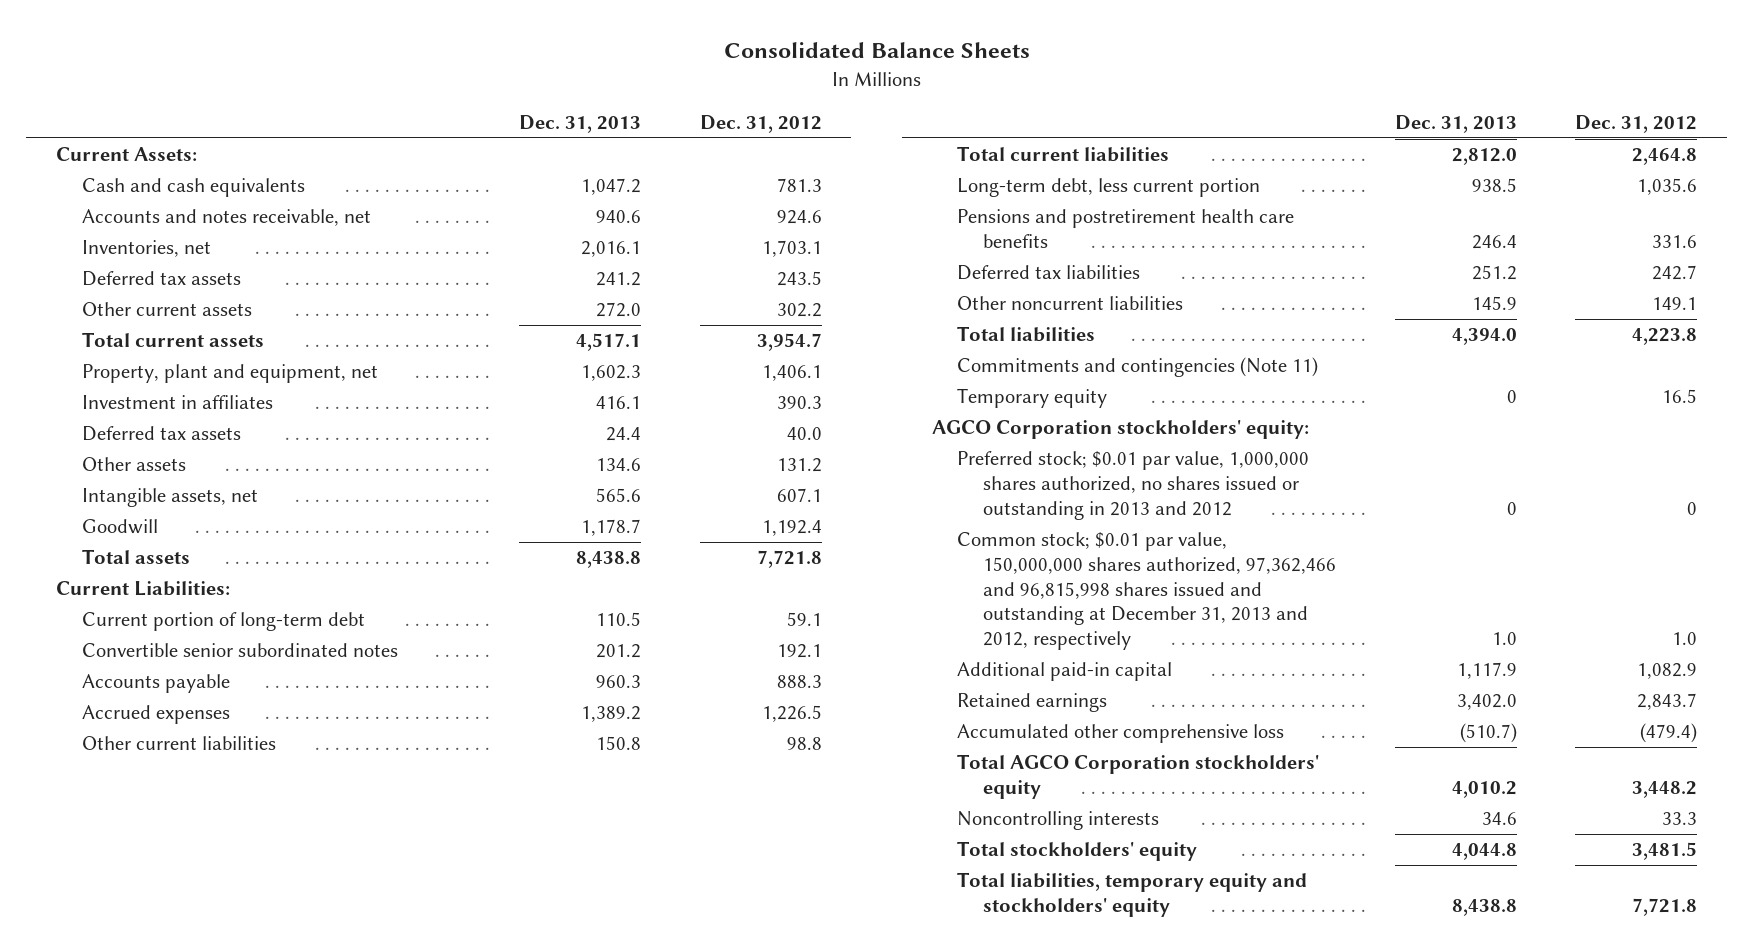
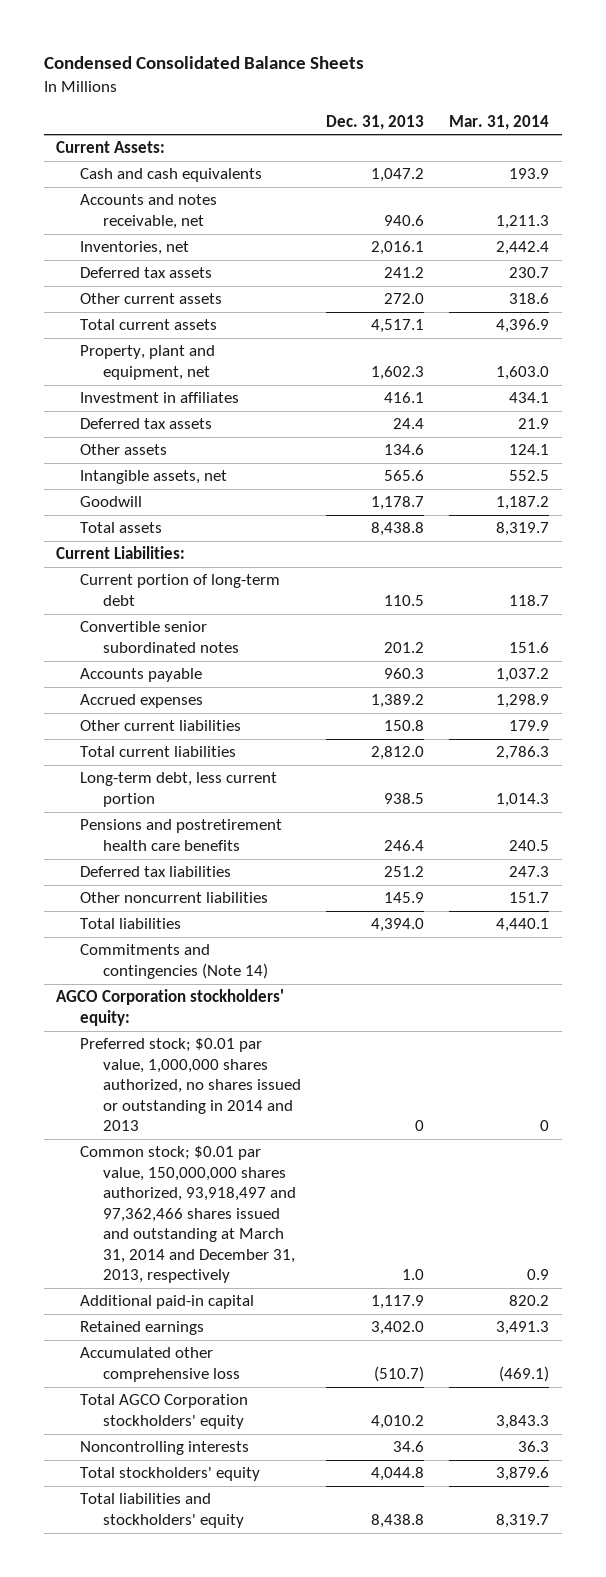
- Consolidated Balance Sheets
+ Condensed Consolidated Balance Sheets
- | Dec. 31, 2013 | Dec. 31, 2012
+ | Dec. 31, 2013 | Mar. 31, 2014
- Commitments and contingencies (Note 11)
- Temporary equity | 0 | 16.5
+ Commitments and contingencies (Note 14)
- Preferred stock; $0.01 par value, 1,000,000 shares authorized, no shares issued or outstanding in 2013 and 2012 | 0 | 0
- Common stock; $0.01 par value, 150,000,000 shares authorized, 97,362,466 and 96,815,998 shares issued and outstanding at December 31, 2013 and 2012, respectively | 1.0 | 1.0
+ Preferred stock; $0.01 par value, 1,000,000 shares authorized, no shares issued or outstanding in 2014 and 2013 | 0 | 0
+ Common stock; $0.01 par value, 150,000,000 shares authorized, 93,918,497 and 97,362,466 shares issued and outstanding at March 31, 2014 and December 31, 2013, respectively | 1.0 | 0.9
- Total liabilities, temporary equity and stockholders' equity | 8,438.8 | 7,721.8
+ Total liabilities and stockholders' equity | 8,438.8 | 8,319.7

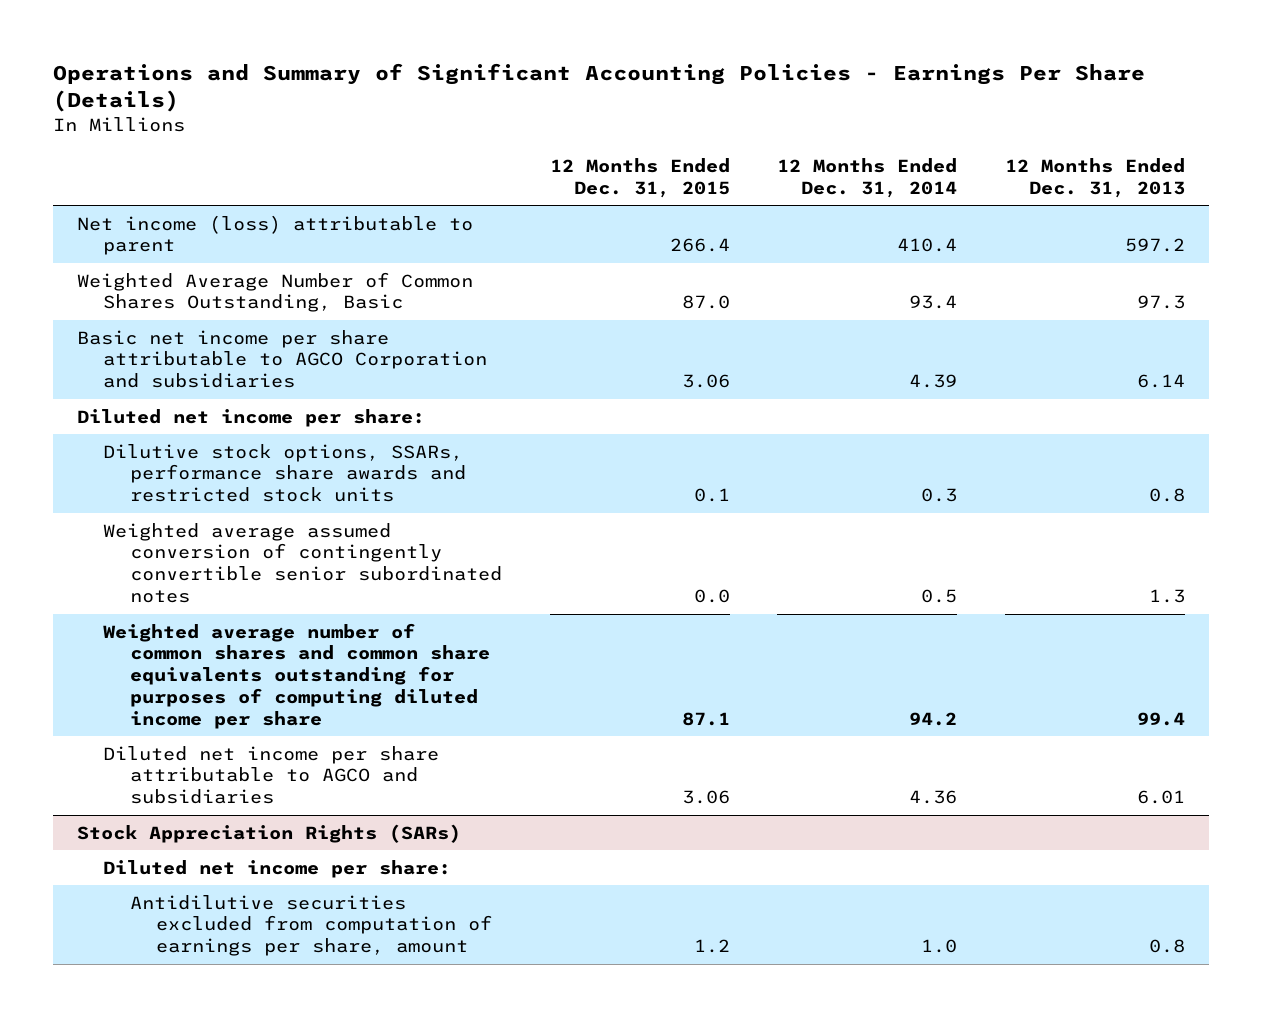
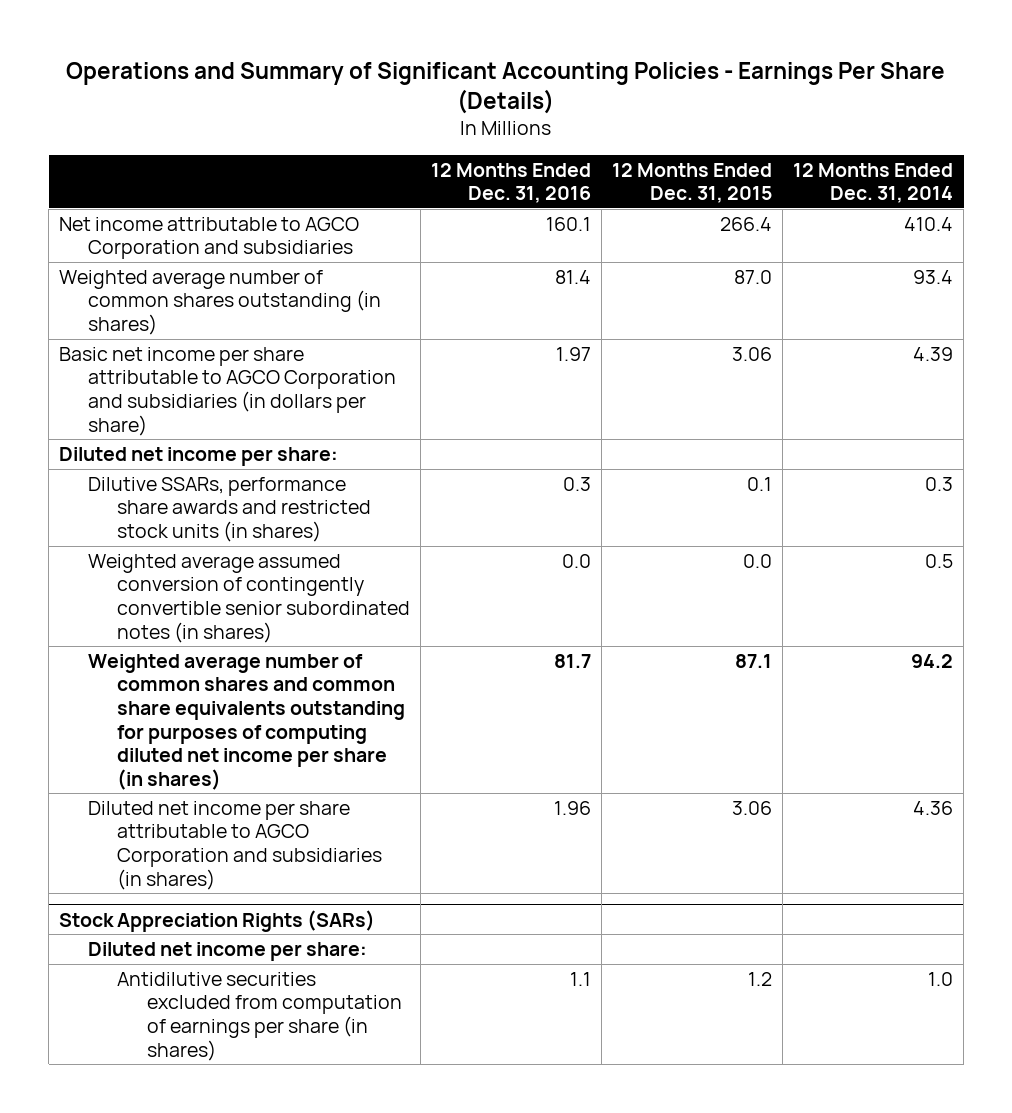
- | 12 Months Ended Dec. 31, 2015 | 12 Months Ended Dec. 31, 2014 | 12 Months Ended Dec. 31, 2013
+ | 12 Months Ended Dec. 31, 2016 | 12 Months Ended Dec. 31, 2015 | 12 Months Ended Dec. 31, 2014
- Net income (loss) attributable to parent | 266.4 | 410.4 | 597.2
- Weighted Average Number of Common Shares Outstanding, Basic | 87.0 | 93.4 | 97.3
- Basic net income per share attributable to AGCO Corporation and subsidiaries | 3.06 | 4.39 | 6.14
+ Net income attributable to AGCO Corporation and subsidiaries | 160.1 | 266.4 | 410.4
+ Weighted average number of common shares outstanding (in shares) | 81.4 | 87.0 | 93.4
+ Basic net income per share attributable to AGCO Corporation and subsidiaries (in dollars per share) | 1.97 | 3.06 | 4.39
- Dilutive stock options, SSARs, performance share awards and restricted stock units | 0.1 | 0.3 | 0.8
- Weighted average assumed conversion of contingently convertible senior subordinated notes | 0.0 | 0.5 | 1.3
- Weighted average number of common shares and common share equivalents outstanding for purposes of computing diluted income per share | 87.1 | 94.2 | 99.4
- Diluted net income per share attributable to AGCO and subsidiaries | 3.06 | 4.36 | 6.01
+ Dilutive SSARs, performance share awards and restricted stock units (in shares) | 0.3 | 0.1 | 0.3
+ Weighted average assumed conversion of contingently convertible senior subordinated notes (in shares) | 0.0 | 0.0 | 0.5
+ Weighted average number of common shares and common share equivalents outstanding for purposes of computing diluted net income per share (in shares) | 81.7 | 87.1 | 94.2
+ Diluted net income per share attributable to AGCO Corporation and subsidiaries (in shares) | 1.96 | 3.06 | 4.36
@ Stock Appreciation Rights (SARs)
- Antidilutive securities excluded from computation of earnings per share, amount | 1.2 | 1.0 | 0.8
+ Antidilutive securities excluded from computation of earnings per share (in shares) | 1.1 | 1.2 | 1.0

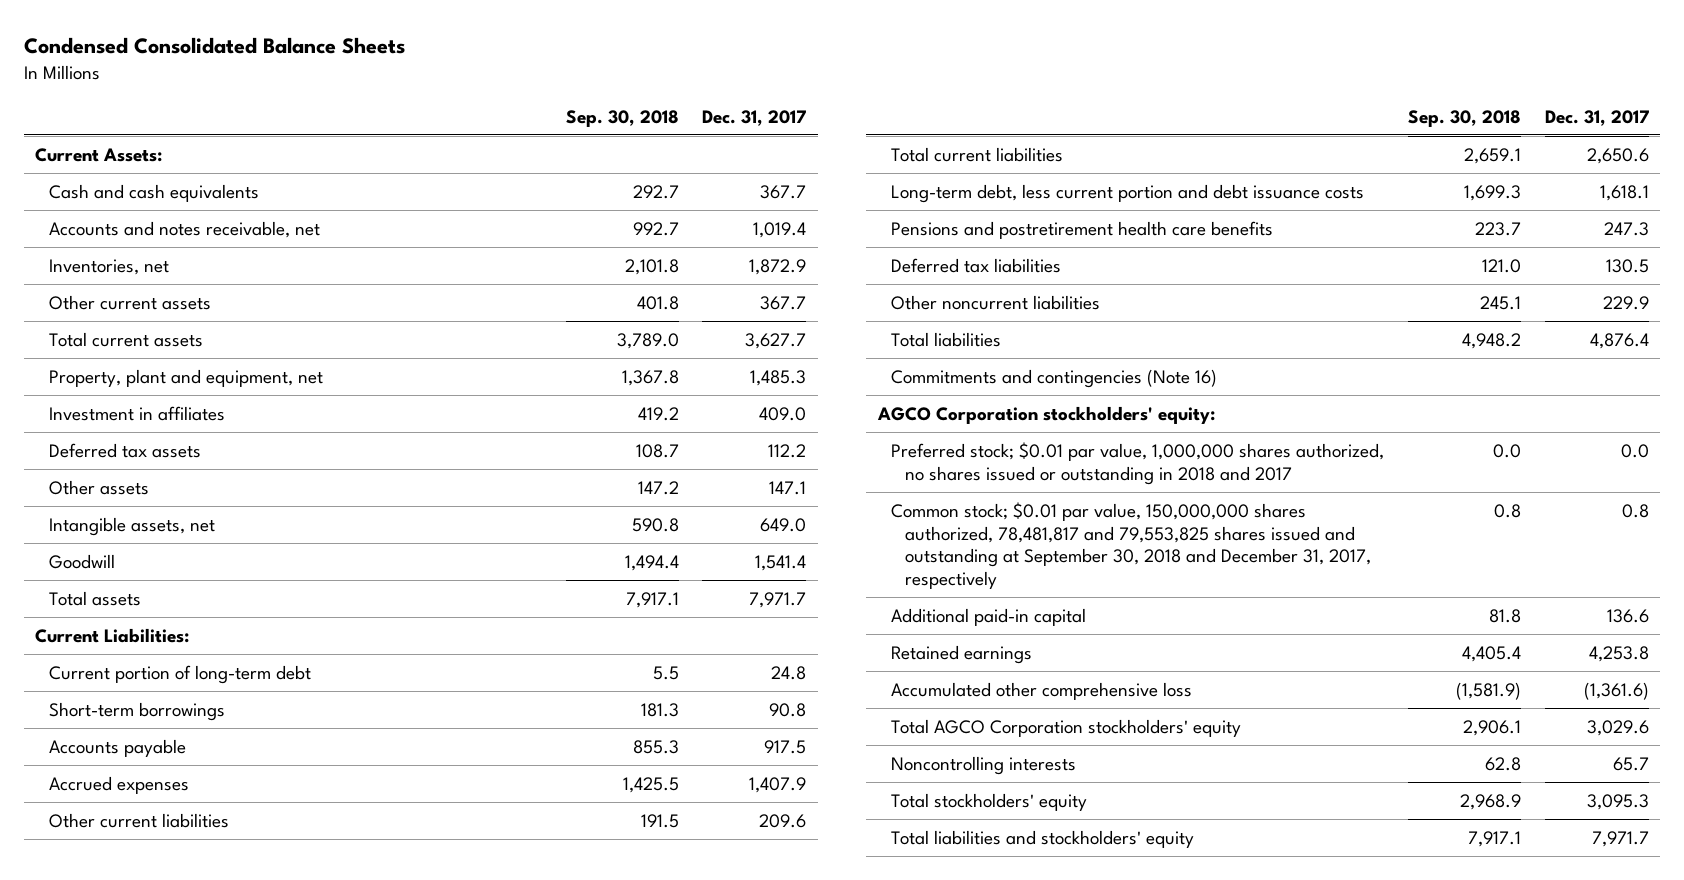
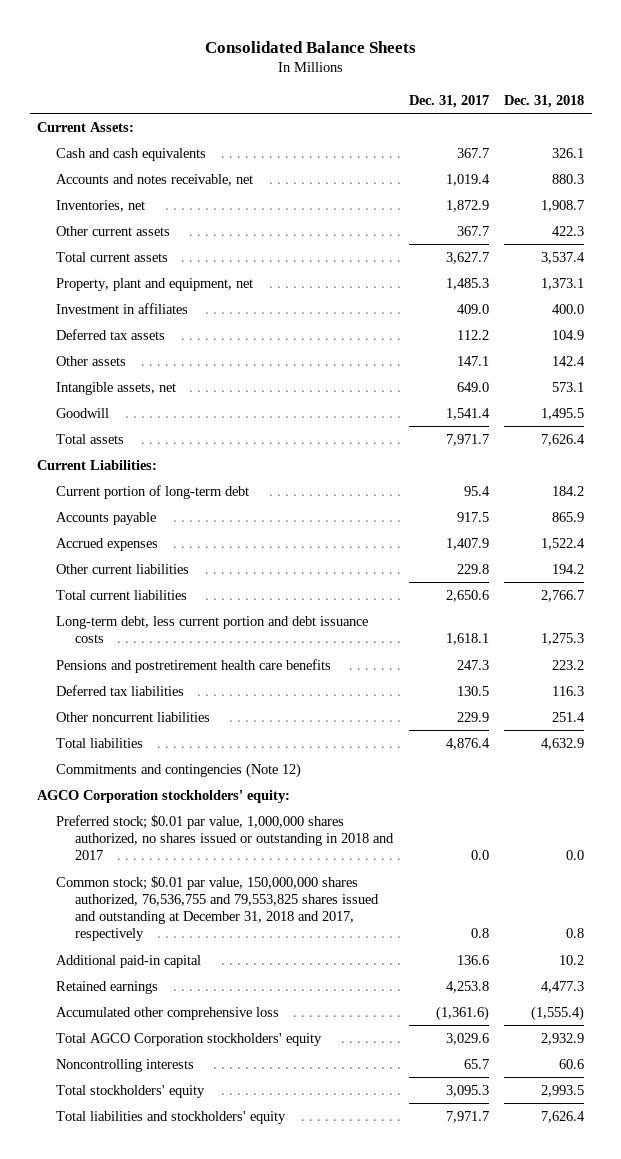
- Condensed Consolidated Balance Sheets
+ Consolidated Balance Sheets
- | Sep. 30, 2018 | Dec. 31, 2017
+ | Dec. 31, 2017 | Dec. 31, 2018
- Current portion of long-term debt | 5.5 | 24.8
- Short-term borrowings | 181.3 | 90.8
+ Current portion of long-term debt | 95.4 | 184.2
- Other current liabilities | 191.5 | 209.6
+ Other current liabilities | 229.8 | 194.2
- Commitments and contingencies (Note 16)
+ Commitments and contingencies (Note 12)
- Common stock; $0.01 par value, 150,000,000 shares authorized, 78,481,817 and 79,553,825 shares issued and outstanding at September 30, 2018 and December 31, 2017, respectively | 0.8 | 0.8
+ Common stock; $0.01 par value, 150,000,000 shares authorized, 76,536,755 and 79,553,825 shares issued and outstanding at December 31, 2018 and 2017, respectively | 0.8 | 0.8

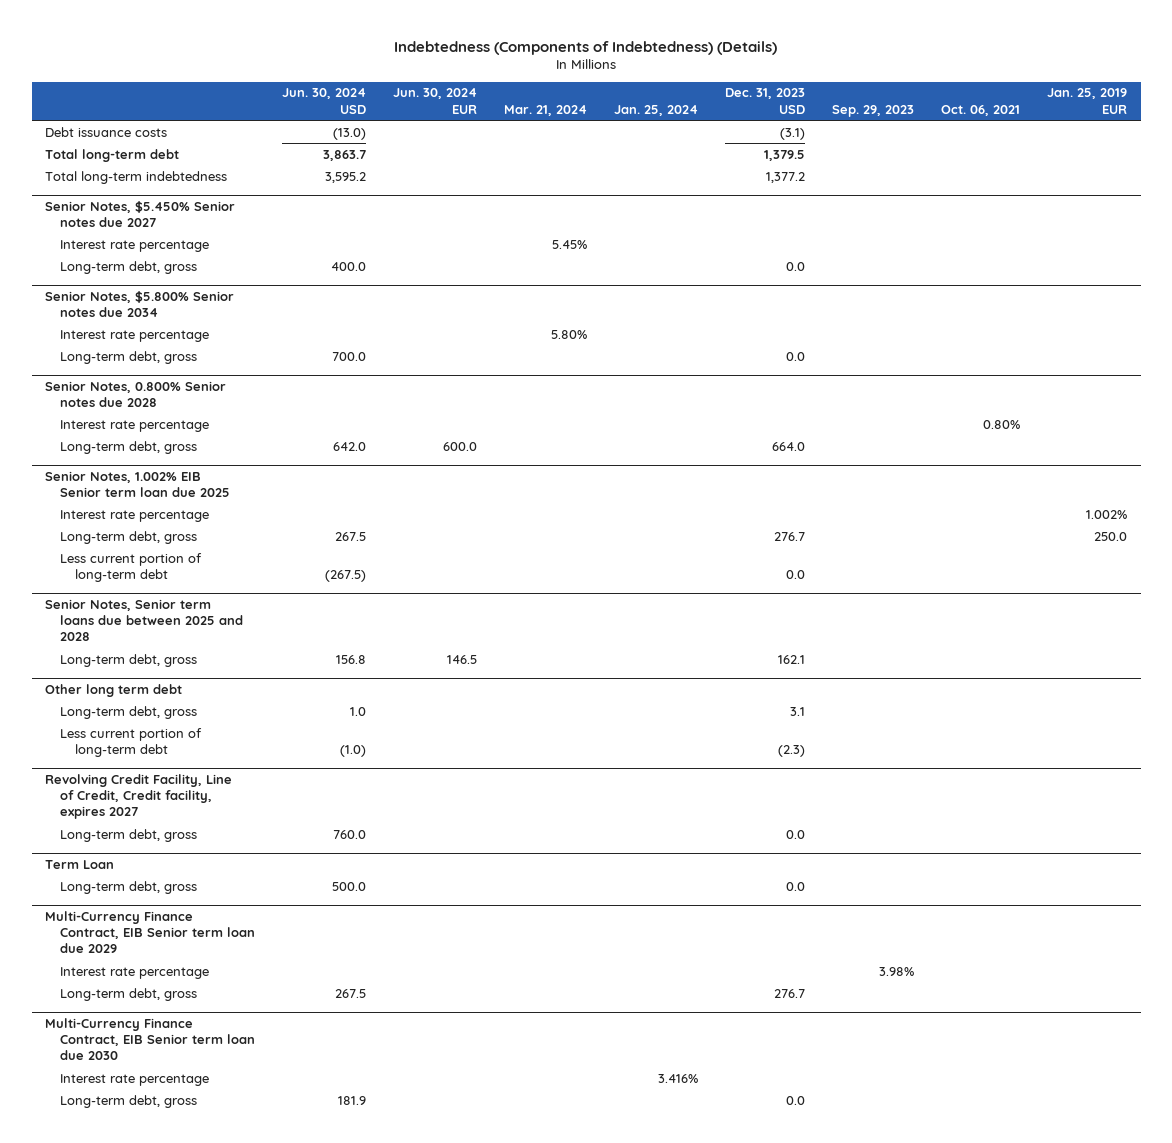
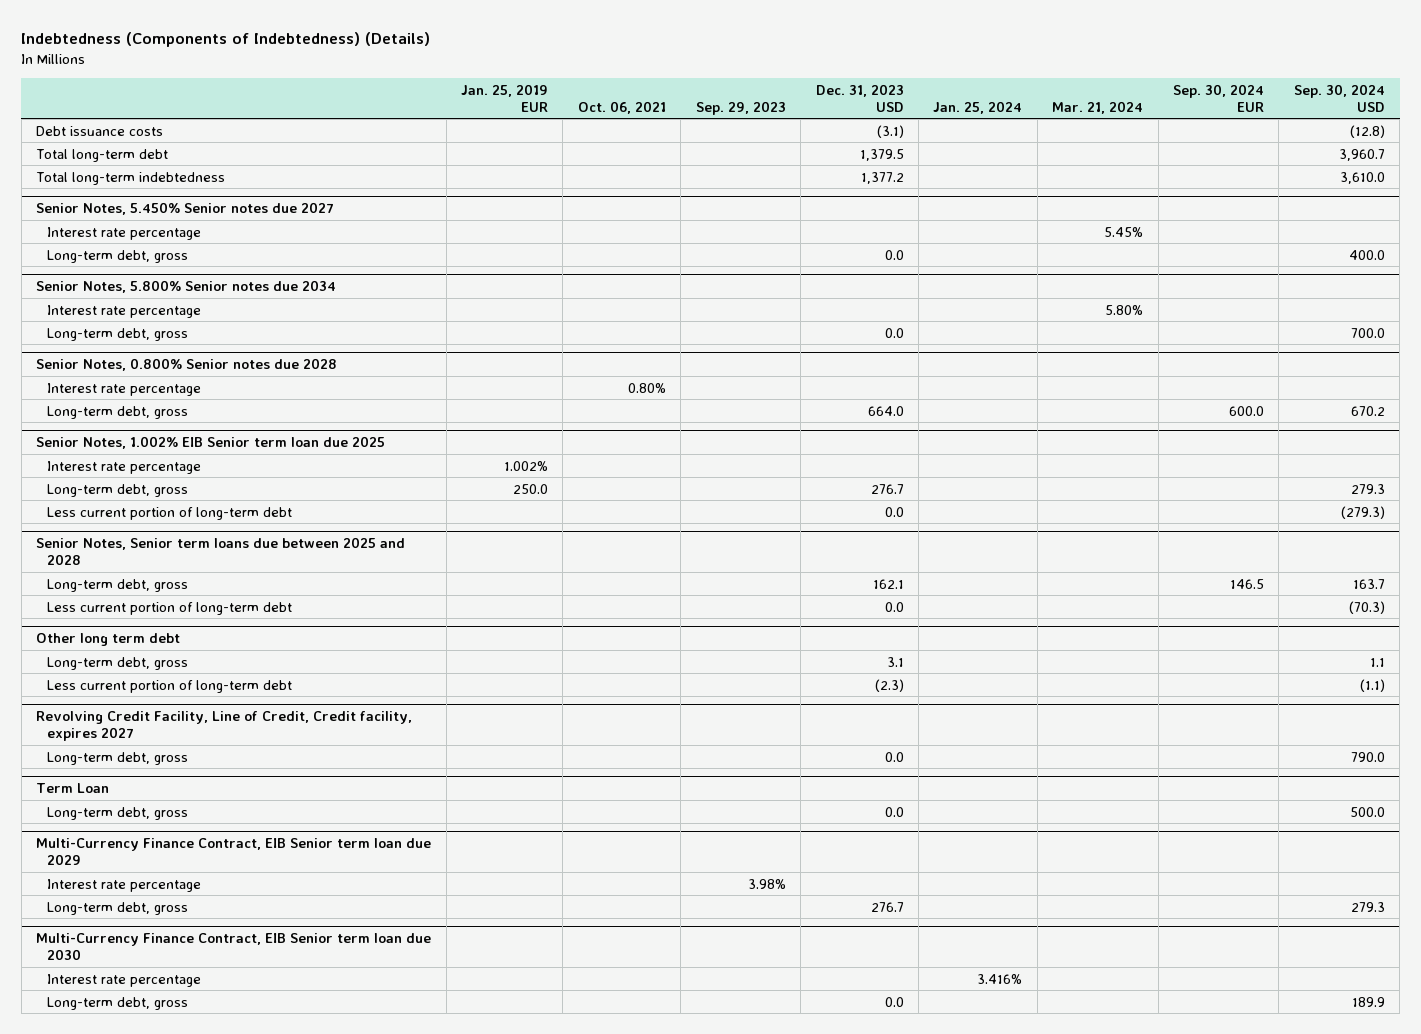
- | Jun. 30, 2024 USD | Jun. 30, 2024 EUR | Mar. 21, 2024 | Jan. 25, 2024 | Dec. 31, 2023 USD | Sep. 29, 2023 | Oct. 06, 2021 | Jan. 25, 2019 EUR
+ | Jan. 25, 2019 EUR | Oct. 06, 2021 | Sep. 29, 2023 | Dec. 31, 2023 USD | Jan. 25, 2024 | Mar. 21, 2024 | Sep. 30, 2024 EUR | Sep. 30, 2024 USD
- Senior Notes, $5.450% Senior notes due 2027
+ Senior Notes, 5.450% Senior notes due 2027
- Senior Notes, $5.800% Senior notes due 2034
+ Senior Notes, 5.800% Senior notes due 2034
@ Senior Notes, Senior term loans due between 2025 and 2028
+ Less current portion of long-term debt | | | | 0.0 | | | | (70.3)

